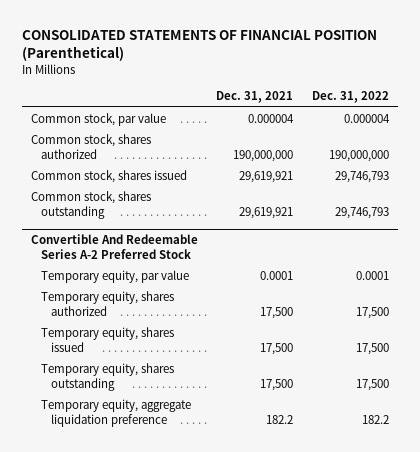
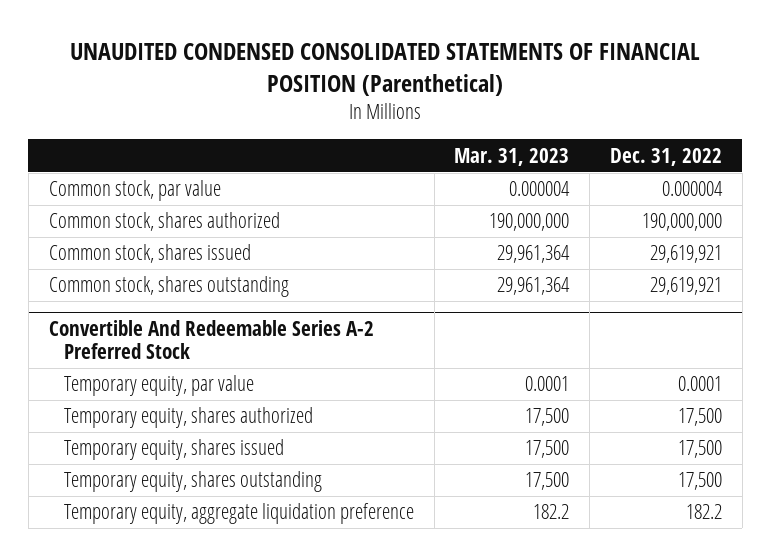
- CONSOLIDATED STATEMENTS OF FINANCIAL POSITION (Parenthetical)
+ UNAUDITED CONDENSED CONSOLIDATED STATEMENTS OF FINANCIAL POSITION (Parenthetical)
- | Dec. 31, 2021 | Dec. 31, 2022
+ | Mar. 31, 2023 | Dec. 31, 2022
- Common stock, shares issued | 29,619,921 | 29,746,793
- Common stock, shares outstanding | 29,619,921 | 29,746,793
+ Common stock, shares issued | 29,961,364 | 29,619,921
+ Common stock, shares outstanding | 29,961,364 | 29,619,921

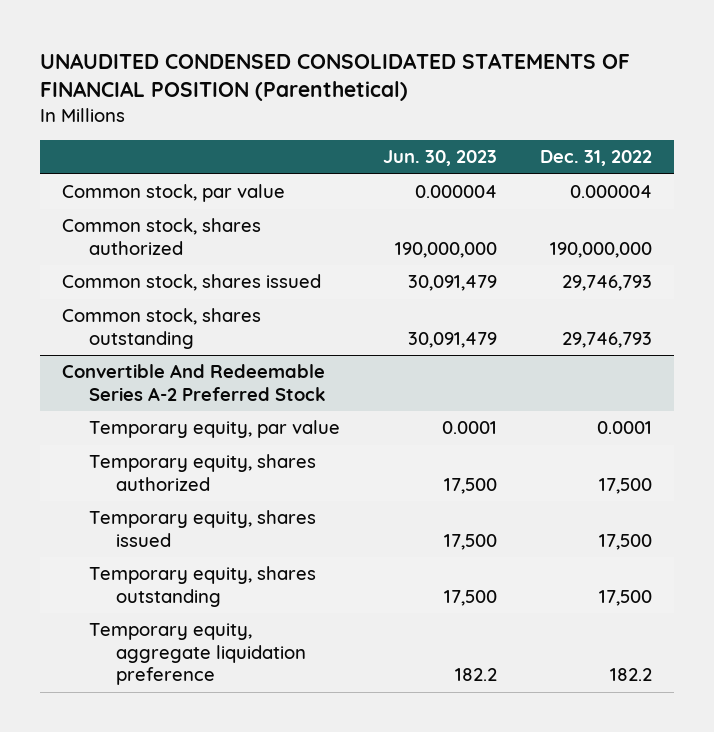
- | Mar. 31, 2023 | Dec. 31, 2022
+ | Jun. 30, 2023 | Dec. 31, 2022
- Common stock, shares issued | 29,961,364 | 29,619,921
- Common stock, shares outstanding | 29,961,364 | 29,619,921
+ Common stock, shares issued | 30,091,479 | 29,746,793
+ Common stock, shares outstanding | 30,091,479 | 29,746,793

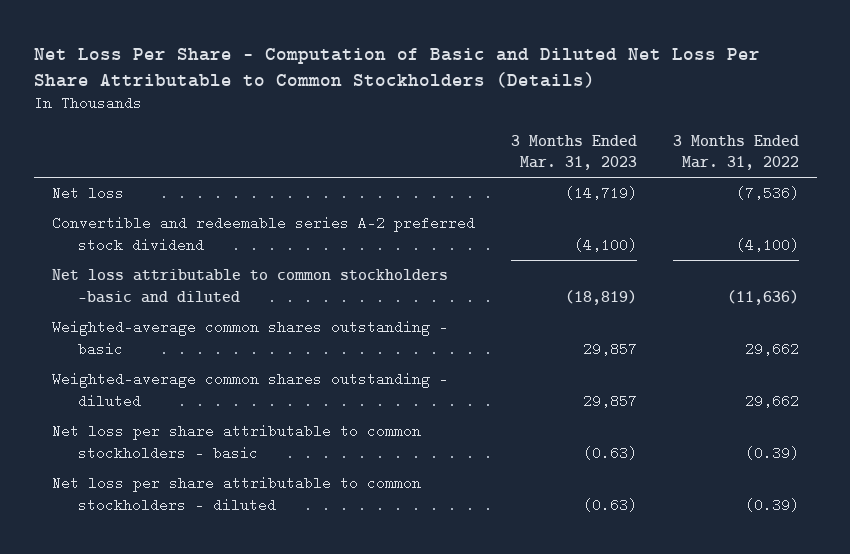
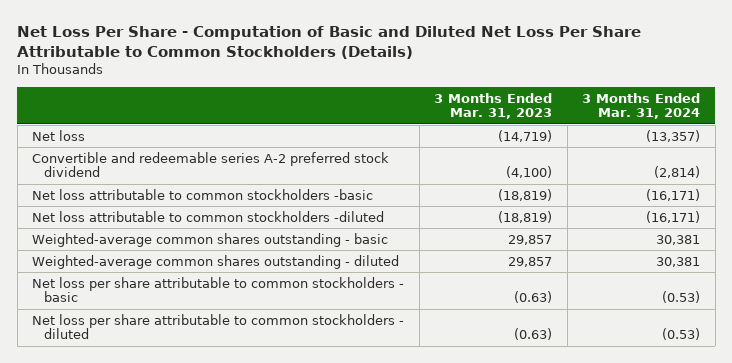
- | 3 Months Ended Mar. 31, 2023 | 3 Months Ended Mar. 31, 2022
+ | 3 Months Ended Mar. 31, 2023 | 3 Months Ended Mar. 31, 2024
- Net loss attributable to common stockholders -basic and diluted | (18,819) | (11,636)
+ Net loss attributable to common stockholders -basic | (18,819) | (16,171)
+ Net loss attributable to common stockholders -diluted | (18,819) | (16,171)

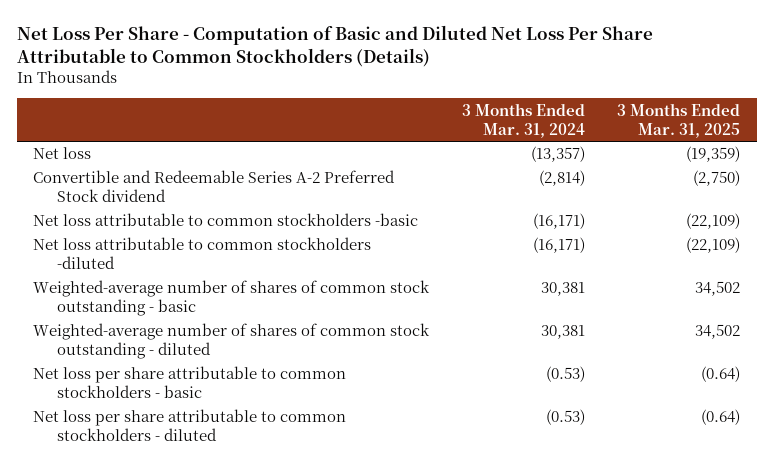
- | 3 Months Ended Mar. 31, 2023 | 3 Months Ended Mar. 31, 2024
+ | 3 Months Ended Mar. 31, 2024 | 3 Months Ended Mar. 31, 2025
- Convertible and redeemable series A-2 preferred stock dividend | (4,100) | (2,814)
+ Convertible and Redeemable Series A-2 Preferred Stock dividend | (2,814) | (2,750)
- Weighted-average common shares outstanding - basic | 29,857 | 30,381
- Weighted-average common shares outstanding - diluted | 29,857 | 30,381
+ Weighted-average number of shares of common stock outstanding - basic | 30,381 | 34,502
+ Weighted-average number of shares of common stock outstanding - diluted | 30,381 | 34,502

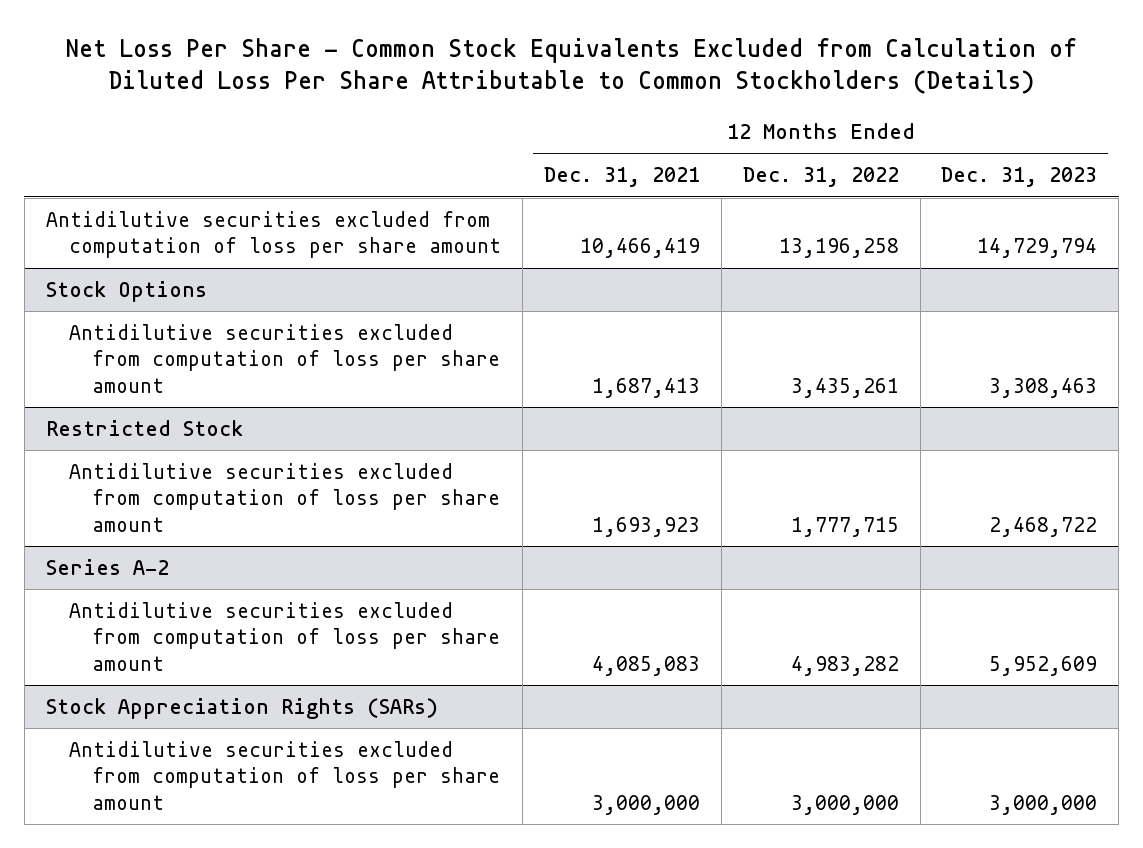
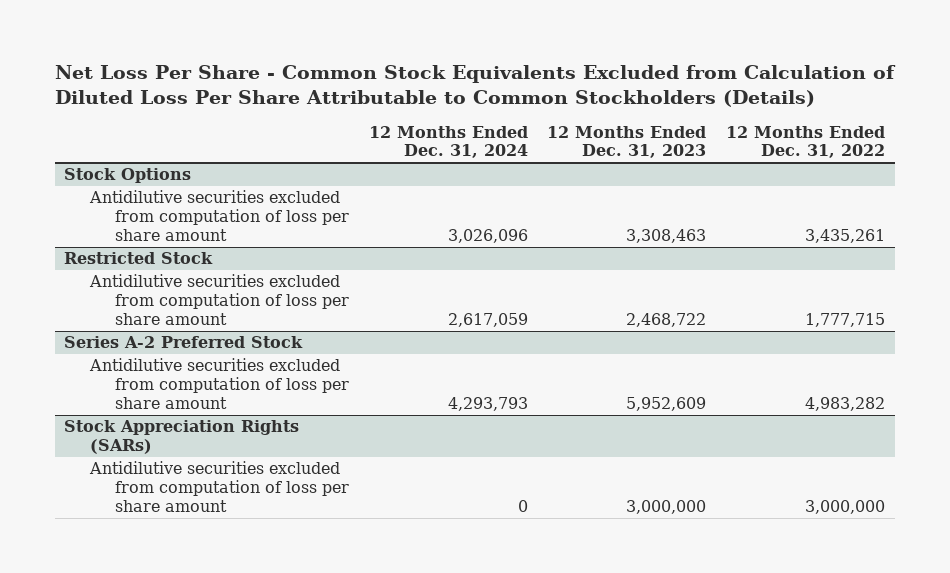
- | 12 Months Ended Dec. 31, 2021 | 12 Months Ended Dec. 31, 2022 | 12 Months Ended Dec. 31, 2023
+ | 12 Months Ended Dec. 31, 2024 | 12 Months Ended Dec. 31, 2023 | 12 Months Ended Dec. 31, 2022
- Antidilutive securities excluded from computation of loss per share amount | 10,466,419 | 13,196,258 | 14,729,794
- Series A-2
+ Series A-2 Preferred Stock

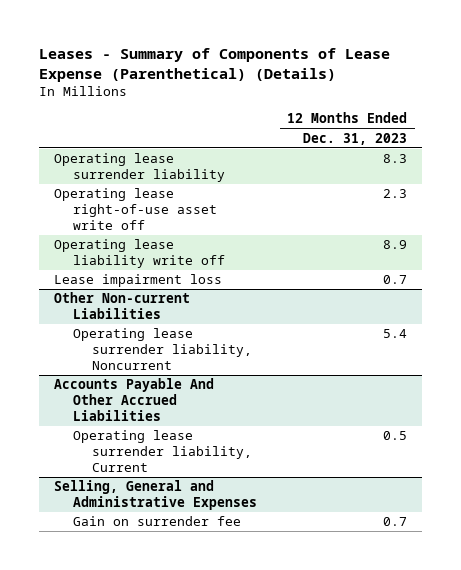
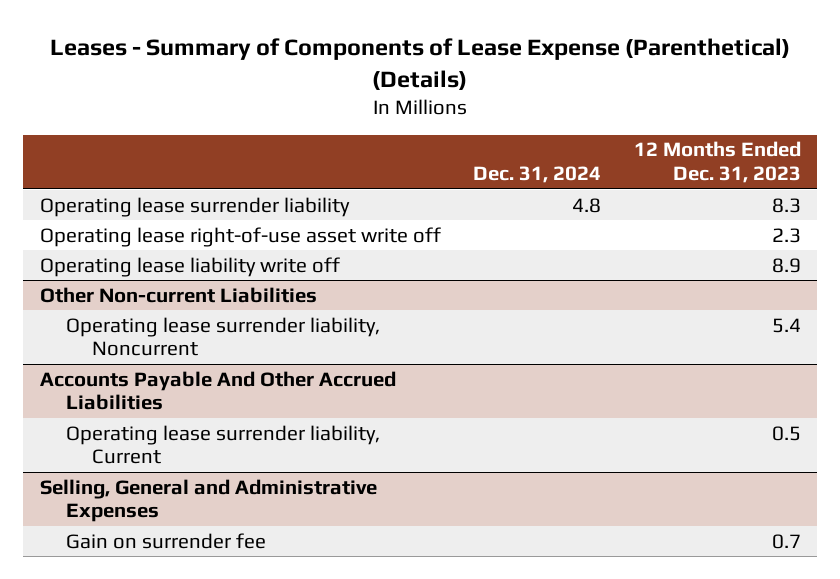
- | 12 Months Ended Dec. 31, 2023
+ | Dec. 31, 2024 | 12 Months Ended Dec. 31, 2023
- Lease impairment loss | 0.7

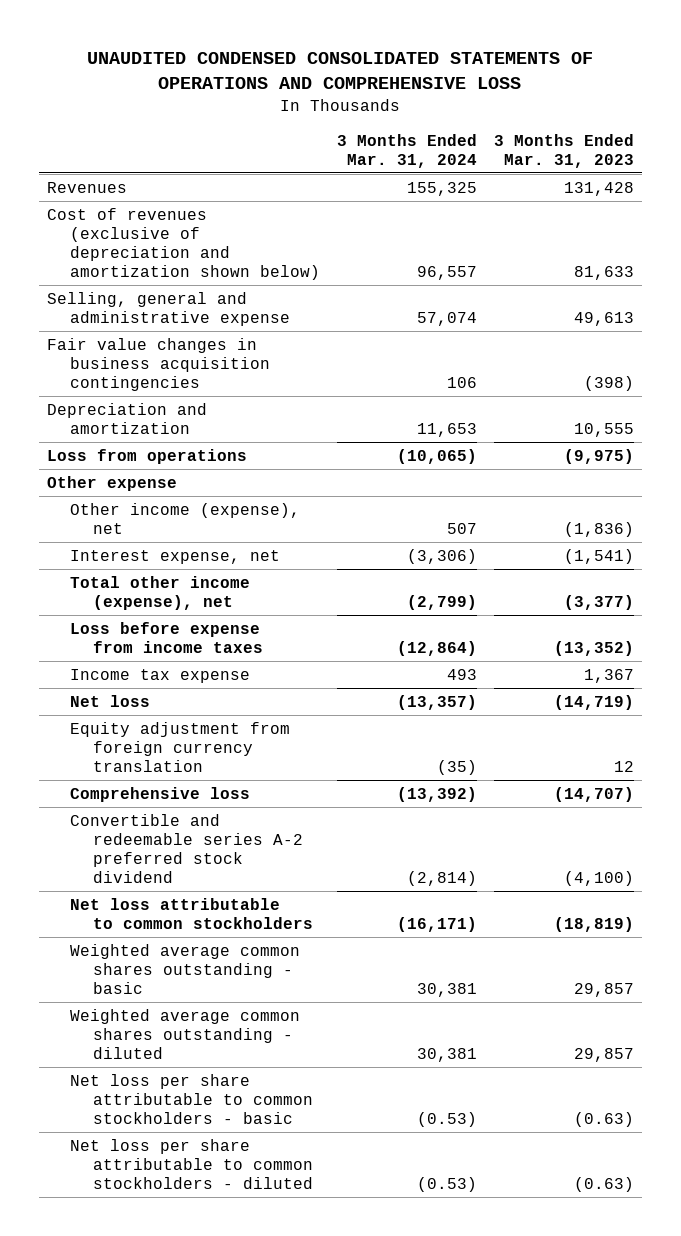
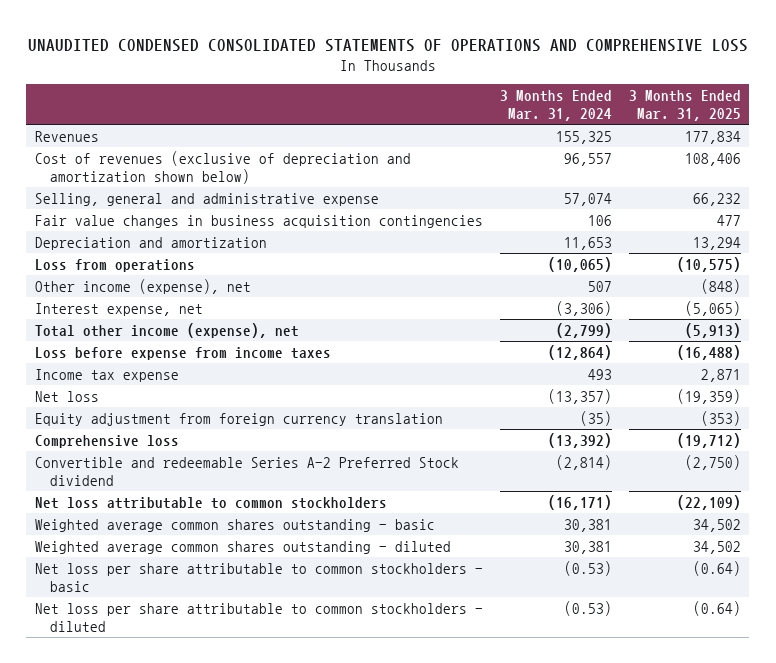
- | 3 Months Ended Mar. 31, 2024 | 3 Months Ended Mar. 31, 2023
+ | 3 Months Ended Mar. 31, 2024 | 3 Months Ended Mar. 31, 2025
- Other expense
- Convertible and redeemable series A-2 preferred stock dividend | (2,814) | (4,100)
+ Convertible and redeemable Series A-2 Preferred Stock dividend | (2,814) | (2,750)

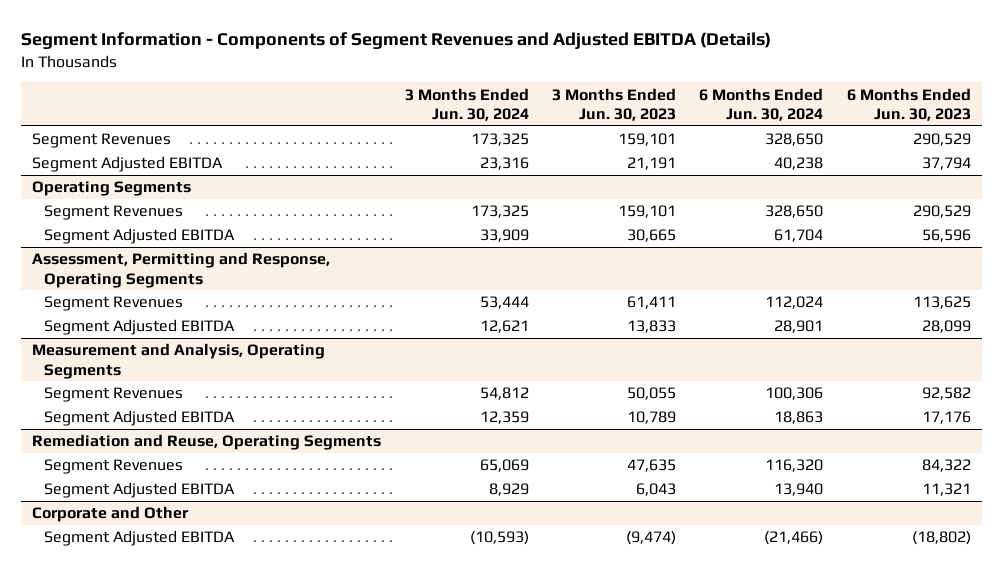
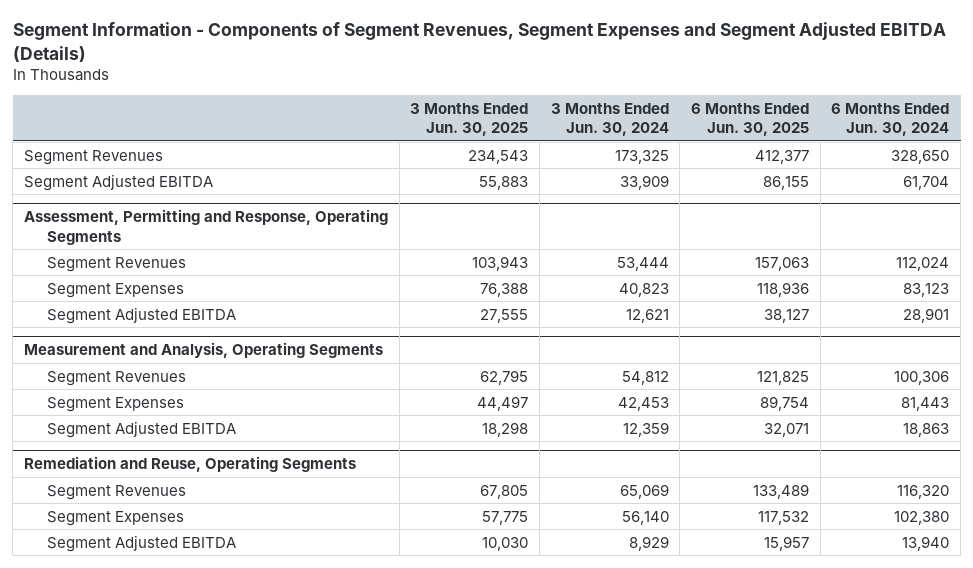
- Segment Information - Components of Segment Revenues and Adjusted EBITDA (Details)
+ Segment Information - Components of Segment Revenues, Segment Expenses and Segment Adjusted EBITDA (Details)
- | 3 Months Ended Jun. 30, 2024 | 3 Months Ended Jun. 30, 2023 | 6 Months Ended Jun. 30, 2024 | 6 Months Ended Jun. 30, 2023
+ | 3 Months Ended Jun. 30, 2025 | 3 Months Ended Jun. 30, 2024 | 6 Months Ended Jun. 30, 2025 | 6 Months Ended Jun. 30, 2024
- Segment Adjusted EBITDA | 23,316 | 21,191 | 40,238 | 37,794
- Operating Segments
- Segment Revenues | 173,325 | 159,101 | 328,650 | 290,529
@ Assessment, Permitting and Response, Operating Segments
+ Segment Expenses | 76,388 | 40,823 | 118,936 | 83,123
@ Measurement and Analysis, Operating Segments
+ Segment Expenses | 44,497 | 42,453 | 89,754 | 81,443
@ Remediation and Reuse, Operating Segments
+ Segment Expenses | 57,775 | 56,140 | 117,532 | 102,380
- Corporate and Other
- Segment Adjusted EBITDA | (10,593) | (9,474) | (21,466) | (18,802)

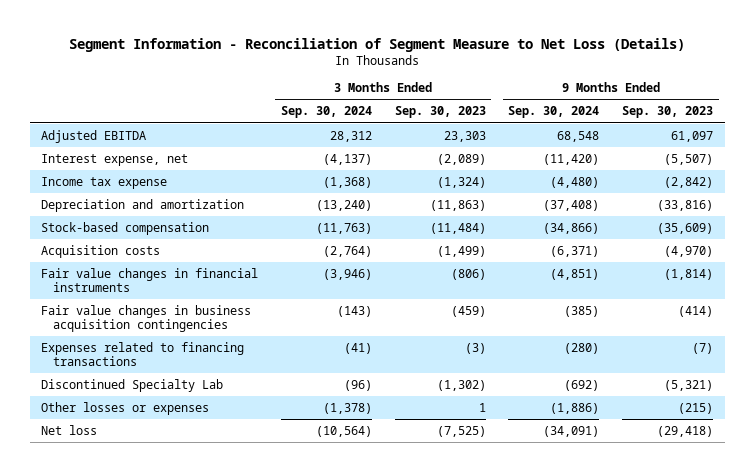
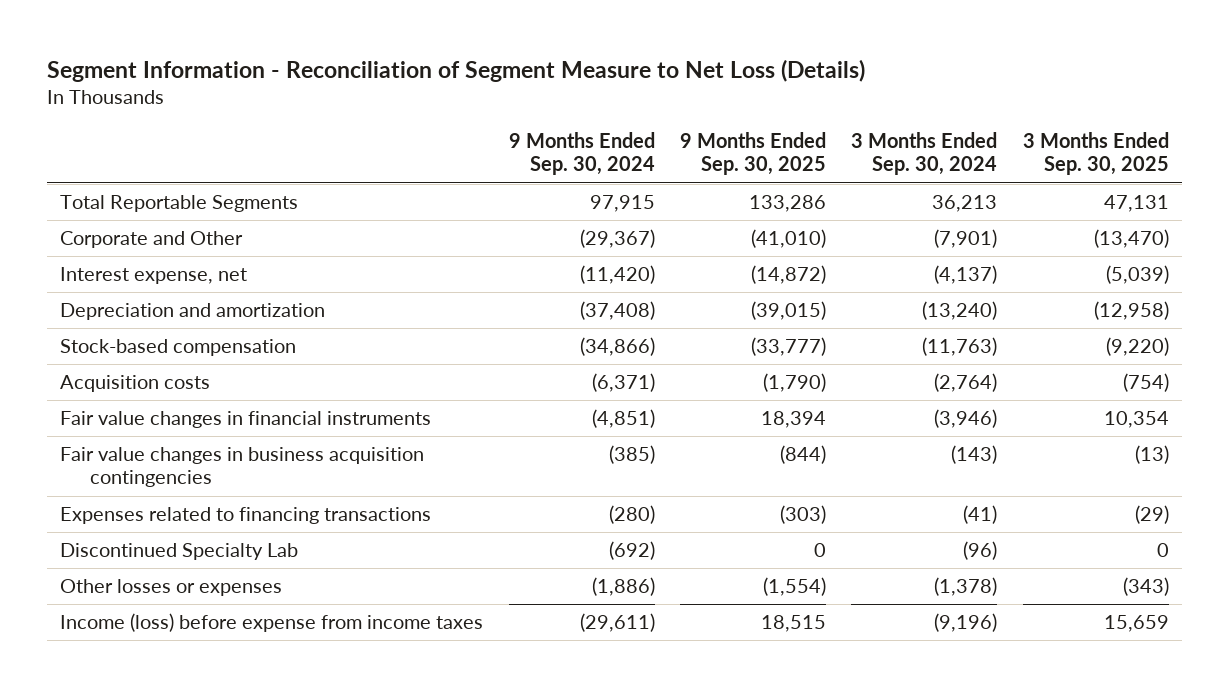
- | 3 Months Ended Sep. 30, 2024 | 3 Months Ended Sep. 30, 2023 | 9 Months Ended Sep. 30, 2024 | 9 Months Ended Sep. 30, 2023
+ | 9 Months Ended Sep. 30, 2024 | 9 Months Ended Sep. 30, 2025 | 3 Months Ended Sep. 30, 2024 | 3 Months Ended Sep. 30, 2025
- Adjusted EBITDA | 28,312 | 23,303 | 68,548 | 61,097
+ Total Reportable Segments | 97,915 | 133,286 | 36,213 | 47,131
+ Corporate and Other | (29,367) | (41,010) | (7,901) | (13,470)
- Income tax expense | (1,368) | (1,324) | (4,480) | (2,842)
- Net loss | (10,564) | (7,525) | (34,091) | (29,418)
+ Income (loss) before expense from income taxes | (29,611) | 18,515 | (9,196) | 15,659

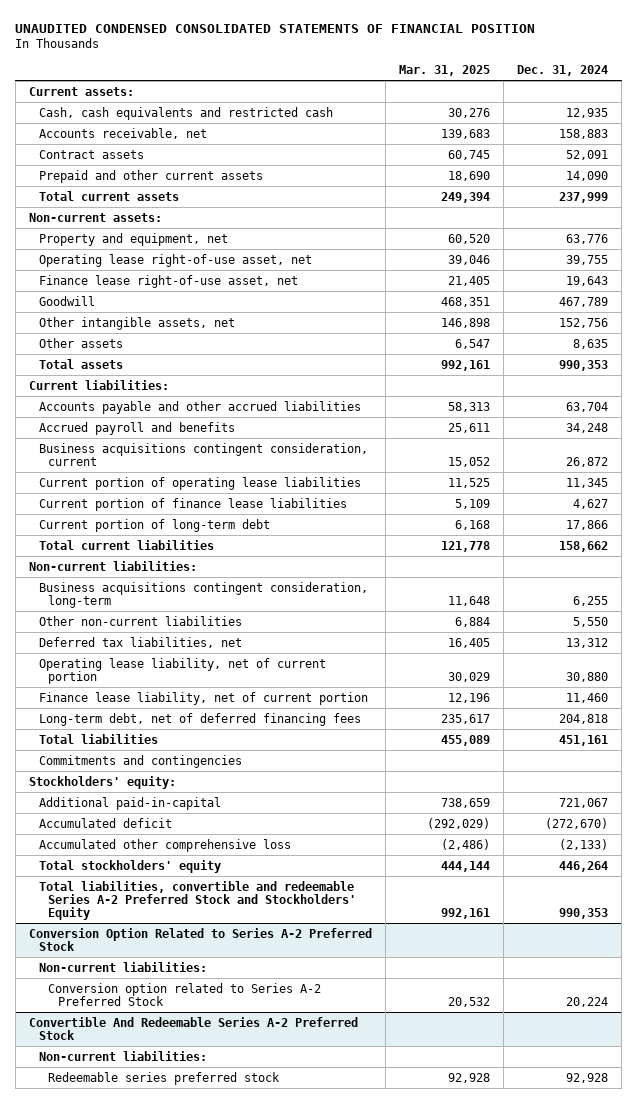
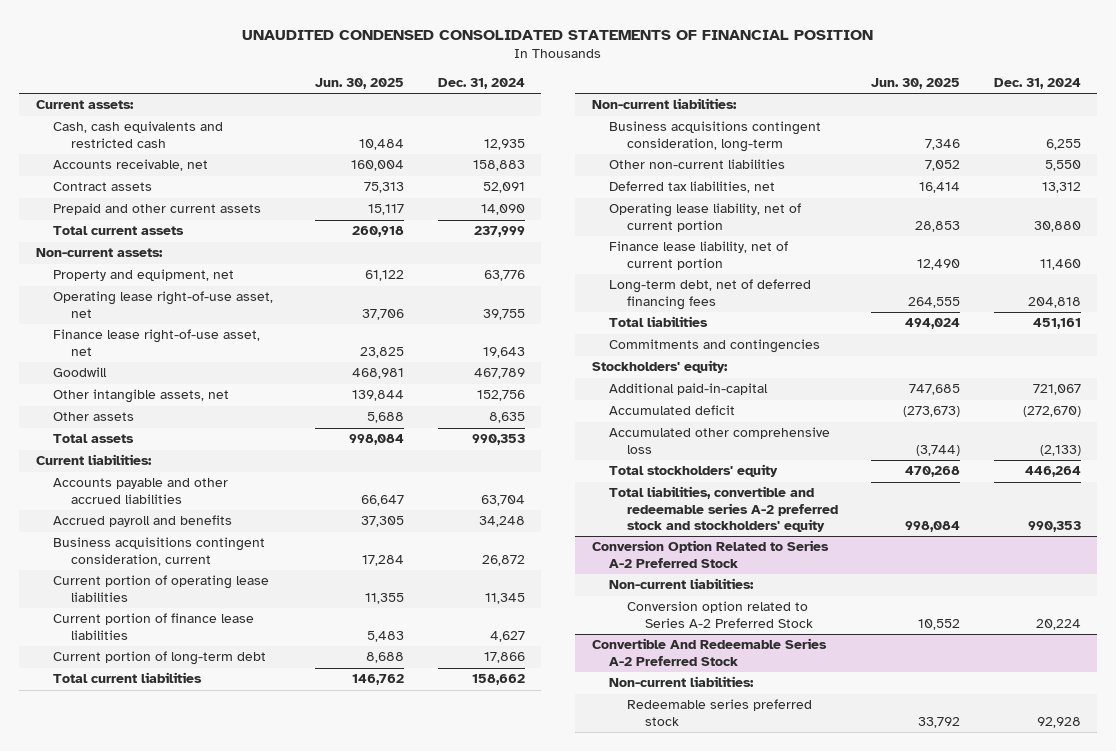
- | Mar. 31, 2025 | Dec. 31, 2024
+ | Jun. 30, 2025 | Dec. 31, 2024
- Total liabilities, convertible and redeemable Series A-2 Preferred Stock and Stockholders' Equity | 992,161 | 990,353
+ Total liabilities, convertible and redeemable series A-2 preferred stock and stockholders' equity | 998,084 | 990,353

